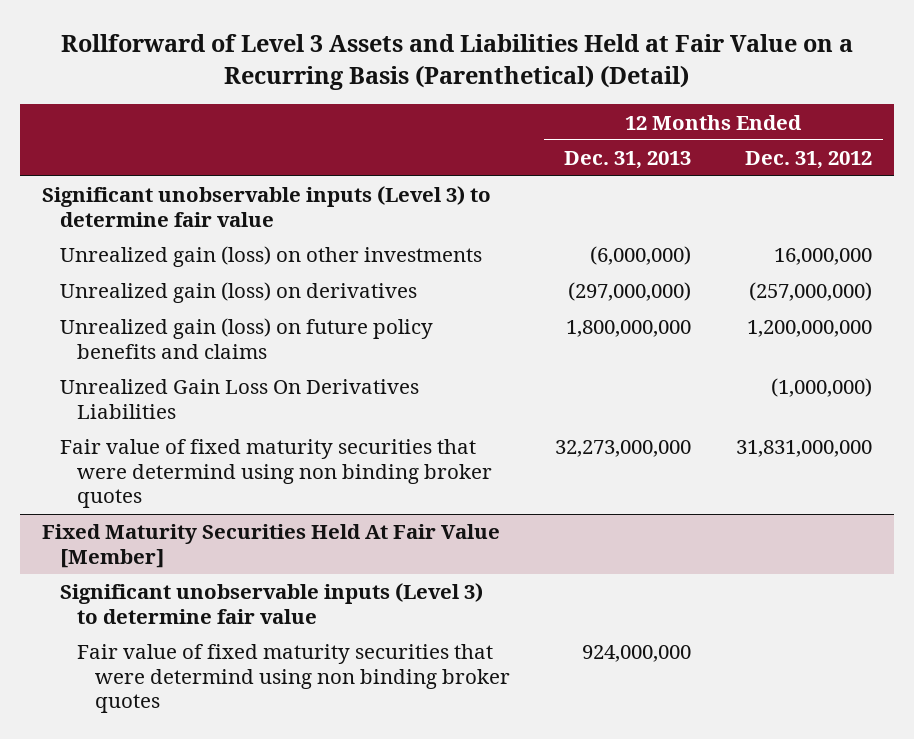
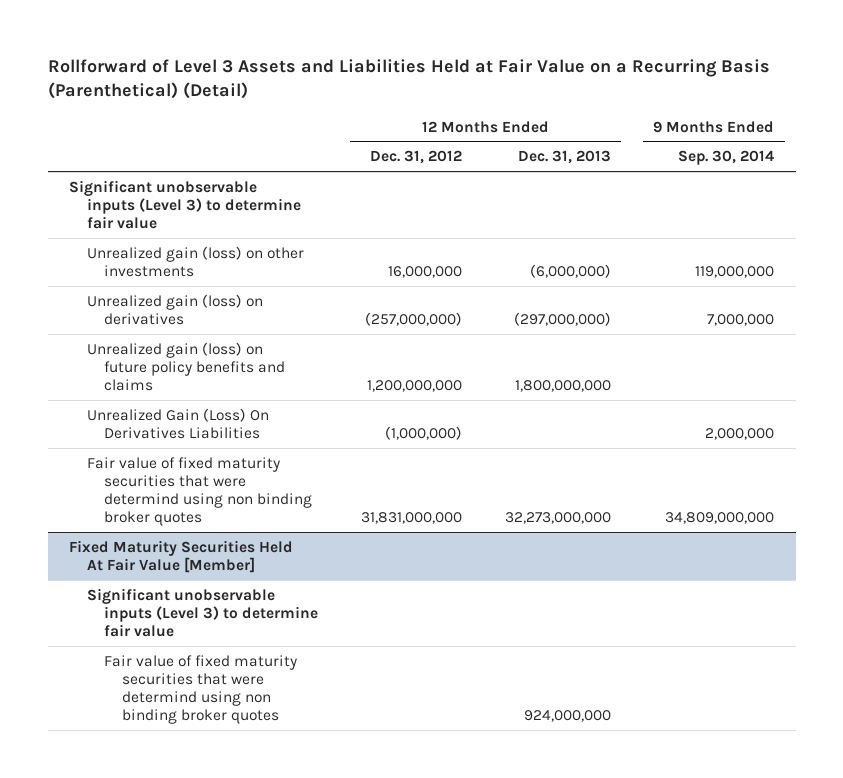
- | 12 Months Ended Dec. 31, 2013 | 12 Months Ended Dec. 31, 2012
+ | 12 Months Ended Dec. 31, 2012 | 12 Months Ended Dec. 31, 2013 | 9 Months Ended Sep. 30, 2014
- Unrealized Gain Loss On Derivatives Liabilities | | (1,000,000)
+ Unrealized Gain (Loss) On Derivatives Liabilities | (1,000,000) | | 2,000,000

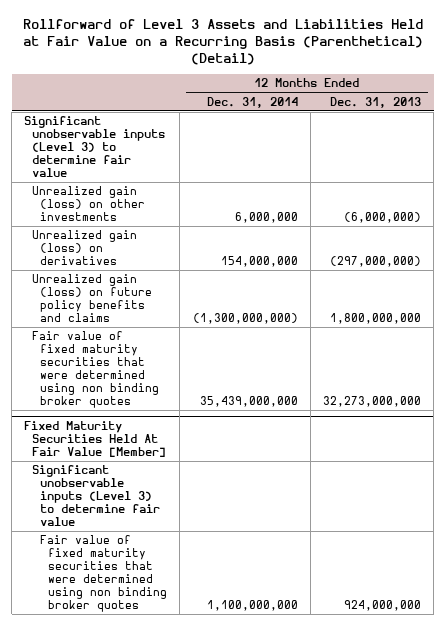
- | 12 Months Ended Dec. 31, 2012 | 12 Months Ended Dec. 31, 2013 | 9 Months Ended Sep. 30, 2014
+ | 12 Months Ended Dec. 31, 2014 | 12 Months Ended Dec. 31, 2013
- Unrealized Gain (Loss) On Derivatives Liabilities | (1,000,000) | | 2,000,000
- Fair value of fixed maturity securities that were determind using non binding broker quotes | 31,831,000,000 | 32,273,000,000 | 34,809,000,000
+ Fair value of fixed maturity securities that were determined using non binding broker quotes | 35,439,000,000 | 32,273,000,000
@ Fixed Maturity Securities Held At Fair Value [Member]
- Fair value of fixed maturity securities that were determind using non binding broker quotes | | 924,000,000 |
+ Fair value of fixed maturity securities that were determined using non binding broker quotes | 1,100,000,000 | 924,000,000

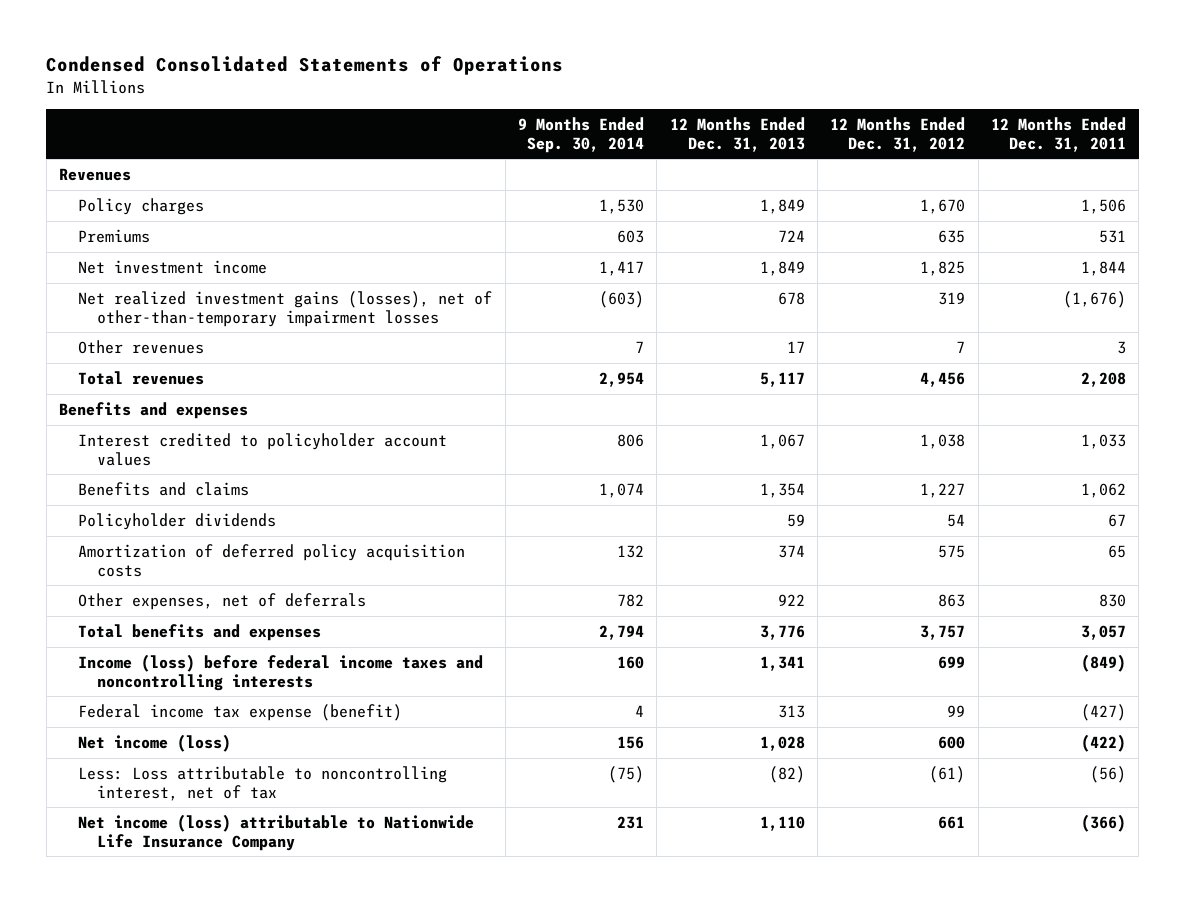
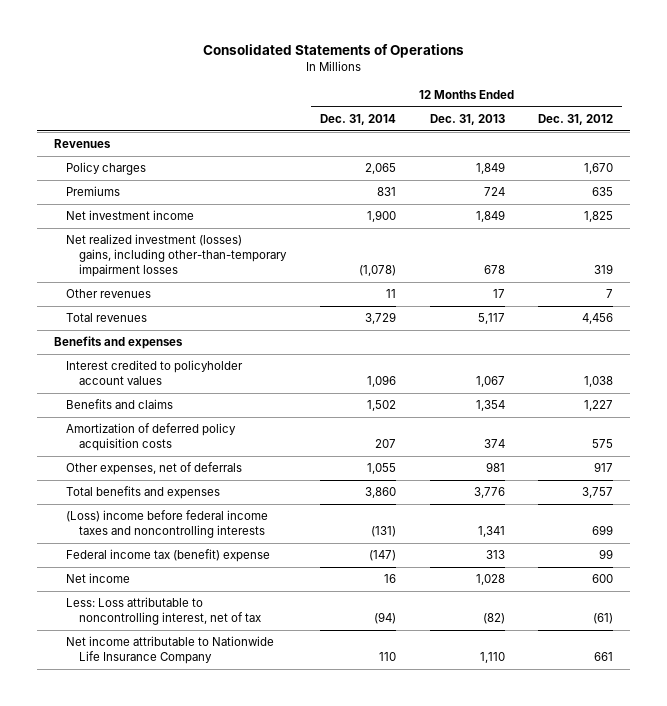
- Condensed Consolidated Statements of Operations
+ Consolidated Statements of Operations
- | 9 Months Ended Sep. 30, 2014 | 12 Months Ended Dec. 31, 2013 | 12 Months Ended Dec. 31, 2012 | 12 Months Ended Dec. 31, 2011
+ | 12 Months Ended Dec. 31, 2014 | 12 Months Ended Dec. 31, 2013 | 12 Months Ended Dec. 31, 2012
- Net realized investment gains (losses), net of other-than-temporary impairment losses | (603) | 678 | 319 | (1,676)
+ Net realized investment (losses) gains, including other-than-temporary impairment losses | (1,078) | 678 | 319
- Policyholder dividends | | 59 | 54 | 67
- Other expenses, net of deferrals | 782 | 922 | 863 | 830
+ Other expenses, net of deferrals | 1,055 | 981 | 917
- Income (loss) before federal income taxes and noncontrolling interests | 160 | 1,341 | 699 | (849)
- Federal income tax expense (benefit) | 4 | 313 | 99 | (427)
- Net income (loss) | 156 | 1,028 | 600 | (422)
+ (Loss) income before federal income taxes and noncontrolling interests | (131) | 1,341 | 699
+ Federal income tax (benefit) expense | (147) | 313 | 99
+ Net income | 16 | 1,028 | 600
- Net income (loss) attributable to Nationwide Life Insurance Company | 231 | 1,110 | 661 | (366)
+ Net income attributable to Nationwide Life Insurance Company | 110 | 1,110 | 661

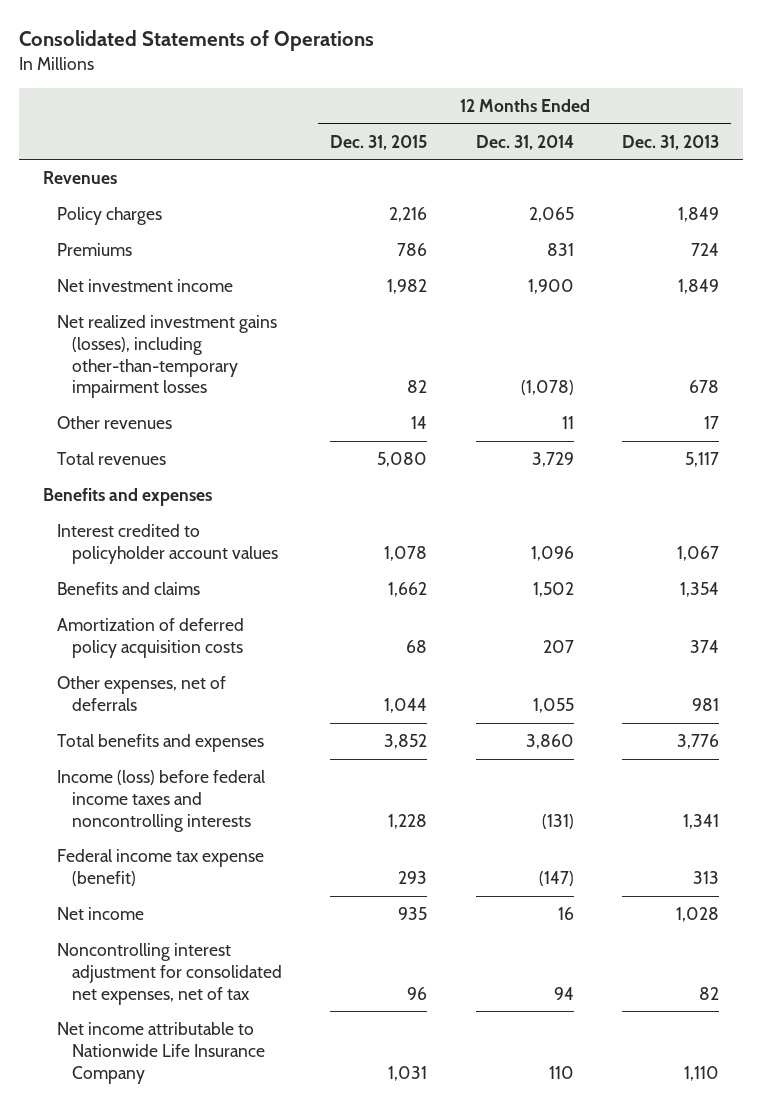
- | 12 Months Ended Dec. 31, 2014 | 12 Months Ended Dec. 31, 2013 | 12 Months Ended Dec. 31, 2012
+ | 12 Months Ended Dec. 31, 2015 | 12 Months Ended Dec. 31, 2014 | 12 Months Ended Dec. 31, 2013
- Net realized investment (losses) gains, including other-than-temporary impairment losses | (1,078) | 678 | 319
+ Net realized investment gains (losses), including other-than-temporary impairment losses | 82 | (1,078) | 678
- (Loss) income before federal income taxes and noncontrolling interests | (131) | 1,341 | 699
- Federal income tax (benefit) expense | (147) | 313 | 99
+ Income (loss) before federal income taxes and noncontrolling interests | 1,228 | (131) | 1,341
+ Federal income tax expense (benefit) | 293 | (147) | 313
- Less: Loss attributable to noncontrolling interest, net of tax | (94) | (82) | (61)
+ Noncontrolling interest adjustment for consolidated net expenses, net of tax | 96 | 94 | 82

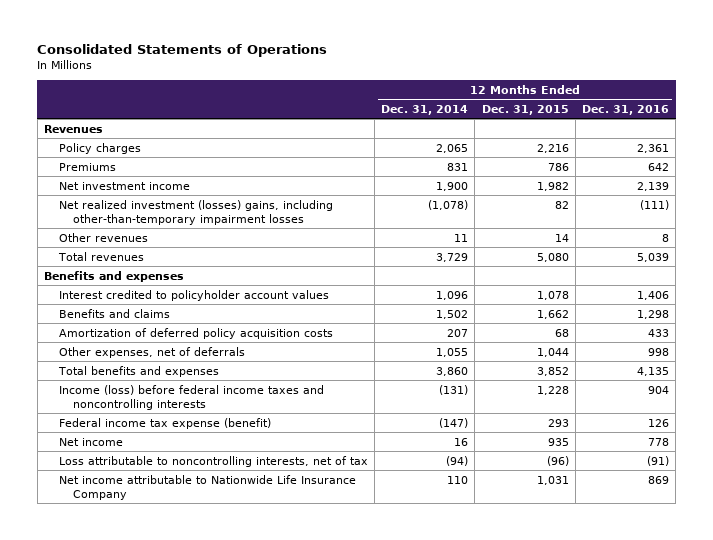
- | 12 Months Ended Dec. 31, 2015 | 12 Months Ended Dec. 31, 2014 | 12 Months Ended Dec. 31, 2013
+ | 12 Months Ended Dec. 31, 2014 | 12 Months Ended Dec. 31, 2015 | 12 Months Ended Dec. 31, 2016
- Net realized investment gains (losses), including other-than-temporary impairment losses | 82 | (1,078) | 678
+ Net realized investment (losses) gains, including other-than-temporary impairment losses | (1,078) | 82 | (111)
- Noncontrolling interest adjustment for consolidated net expenses, net of tax | 96 | 94 | 82
+ Loss attributable to noncontrolling interests, net of tax | (94) | (96) | (91)

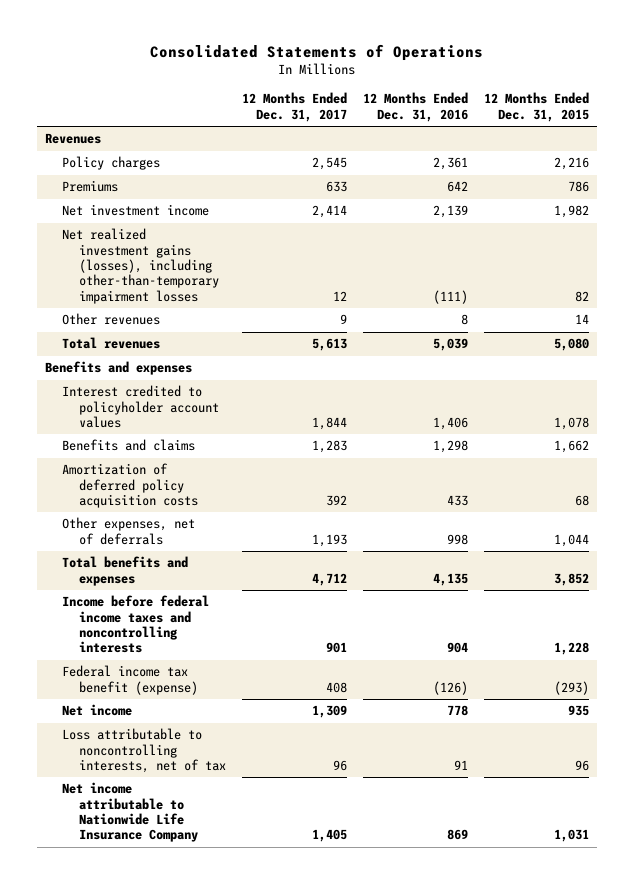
- | 12 Months Ended Dec. 31, 2014 | 12 Months Ended Dec. 31, 2015 | 12 Months Ended Dec. 31, 2016
+ | 12 Months Ended Dec. 31, 2017 | 12 Months Ended Dec. 31, 2016 | 12 Months Ended Dec. 31, 2015
- Net realized investment (losses) gains, including other-than-temporary impairment losses | (1,078) | 82 | (111)
+ Net realized investment gains (losses), including other-than-temporary impairment losses | 12 | (111) | 82
- Income (loss) before federal income taxes and noncontrolling interests | (131) | 1,228 | 904
- Federal income tax expense (benefit) | (147) | 293 | 126
+ Income before federal income taxes and noncontrolling interests | 901 | 904 | 1,228
+ Federal income tax benefit (expense) | 408 | (126) | (293)
- Loss attributable to noncontrolling interests, net of tax | (94) | (96) | (91)
+ Loss attributable to noncontrolling interests, net of tax | 96 | 91 | 96

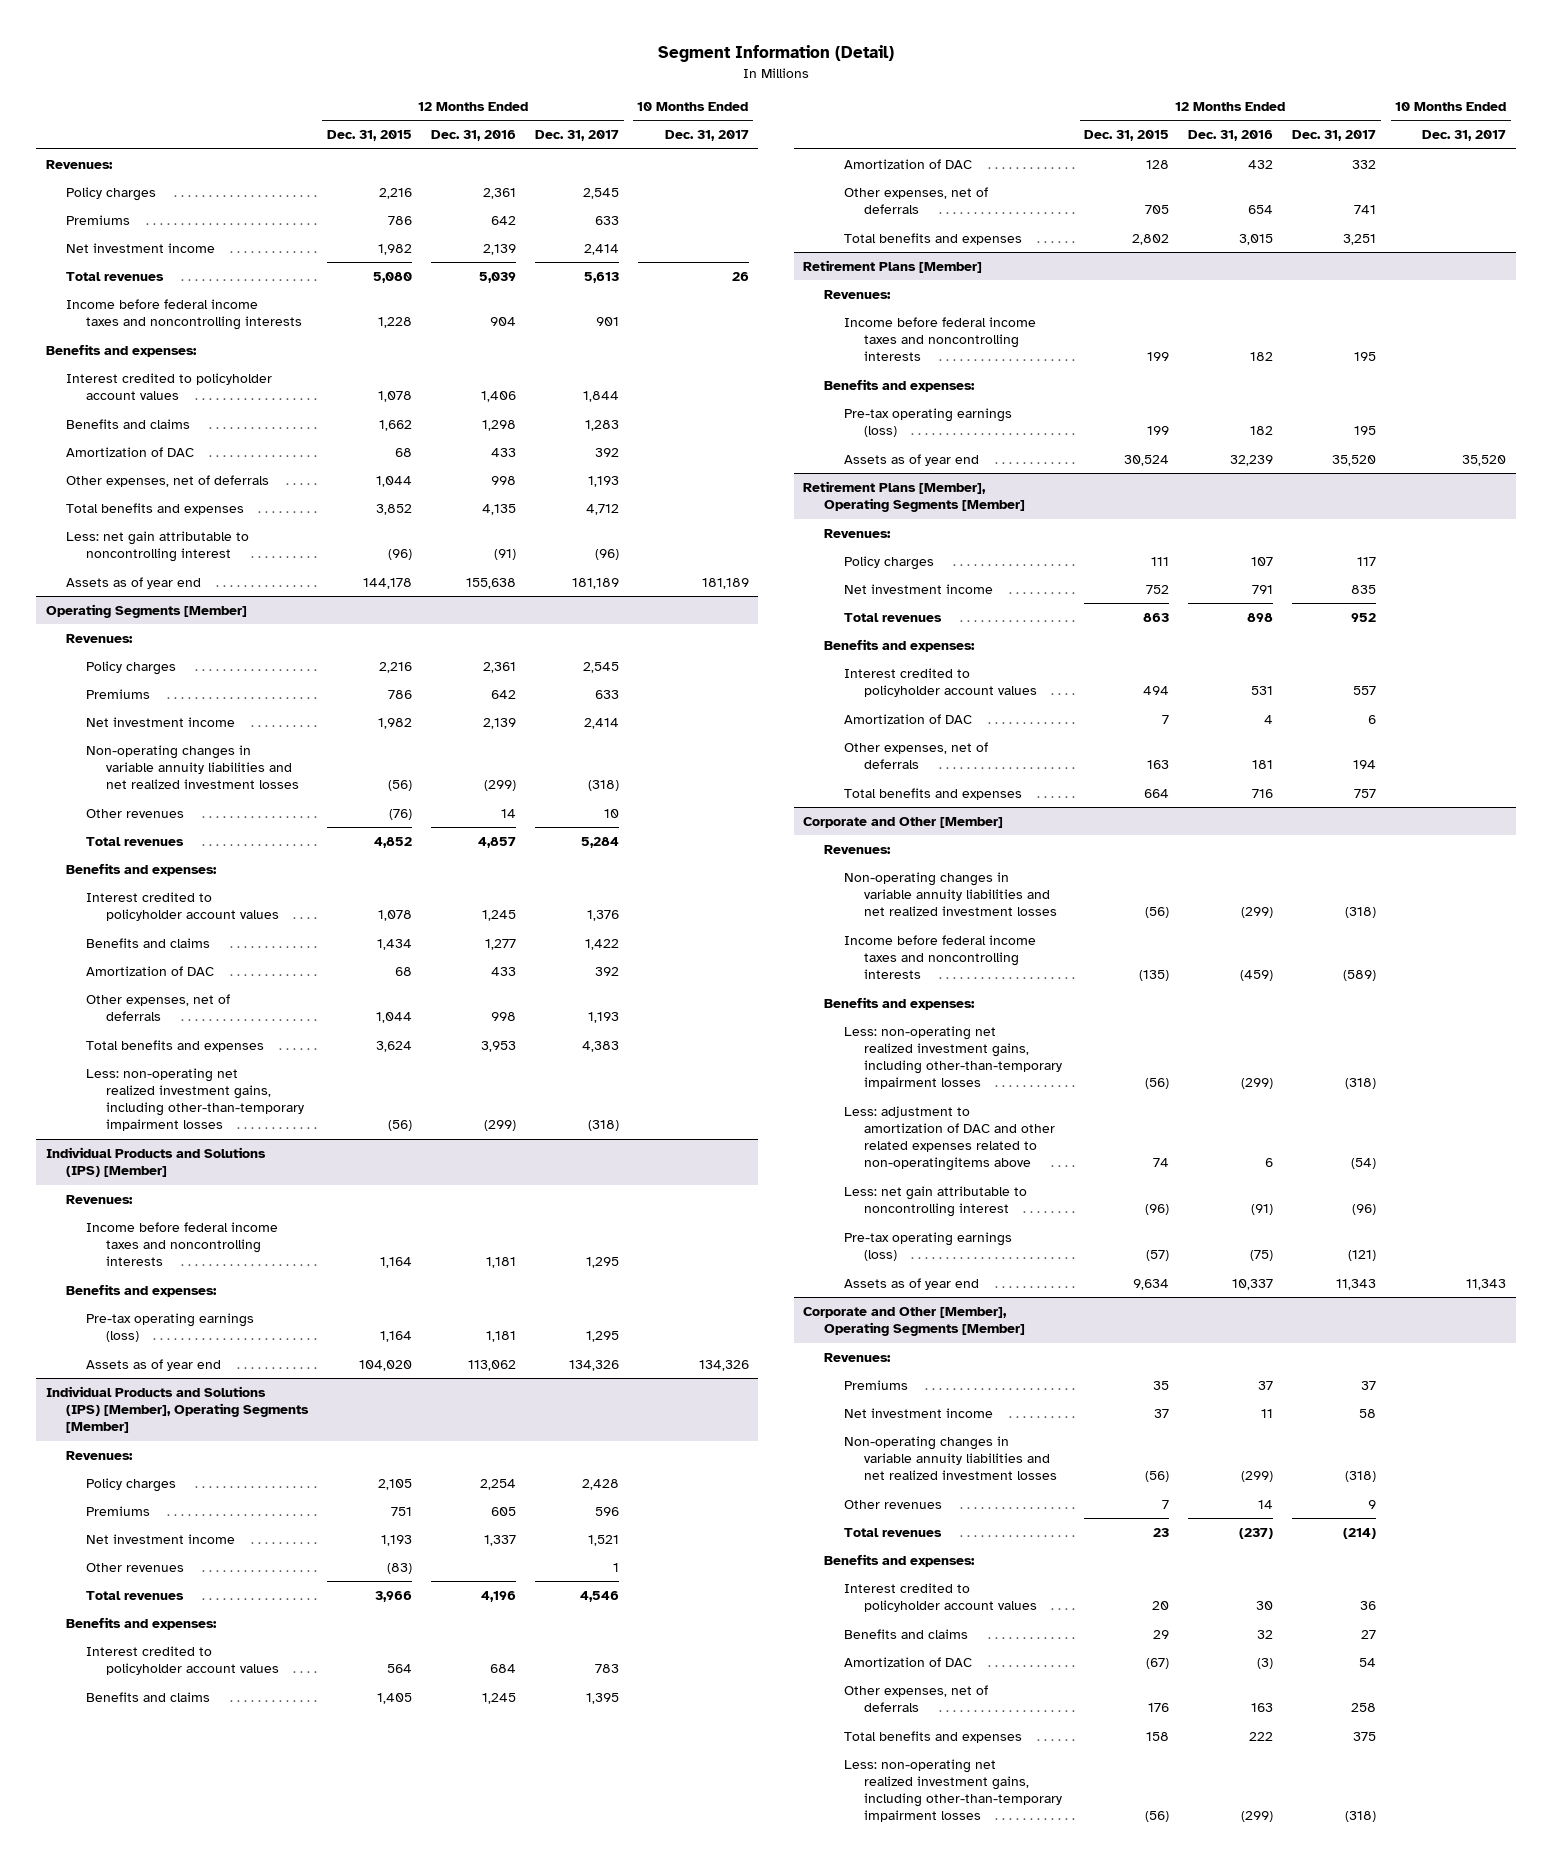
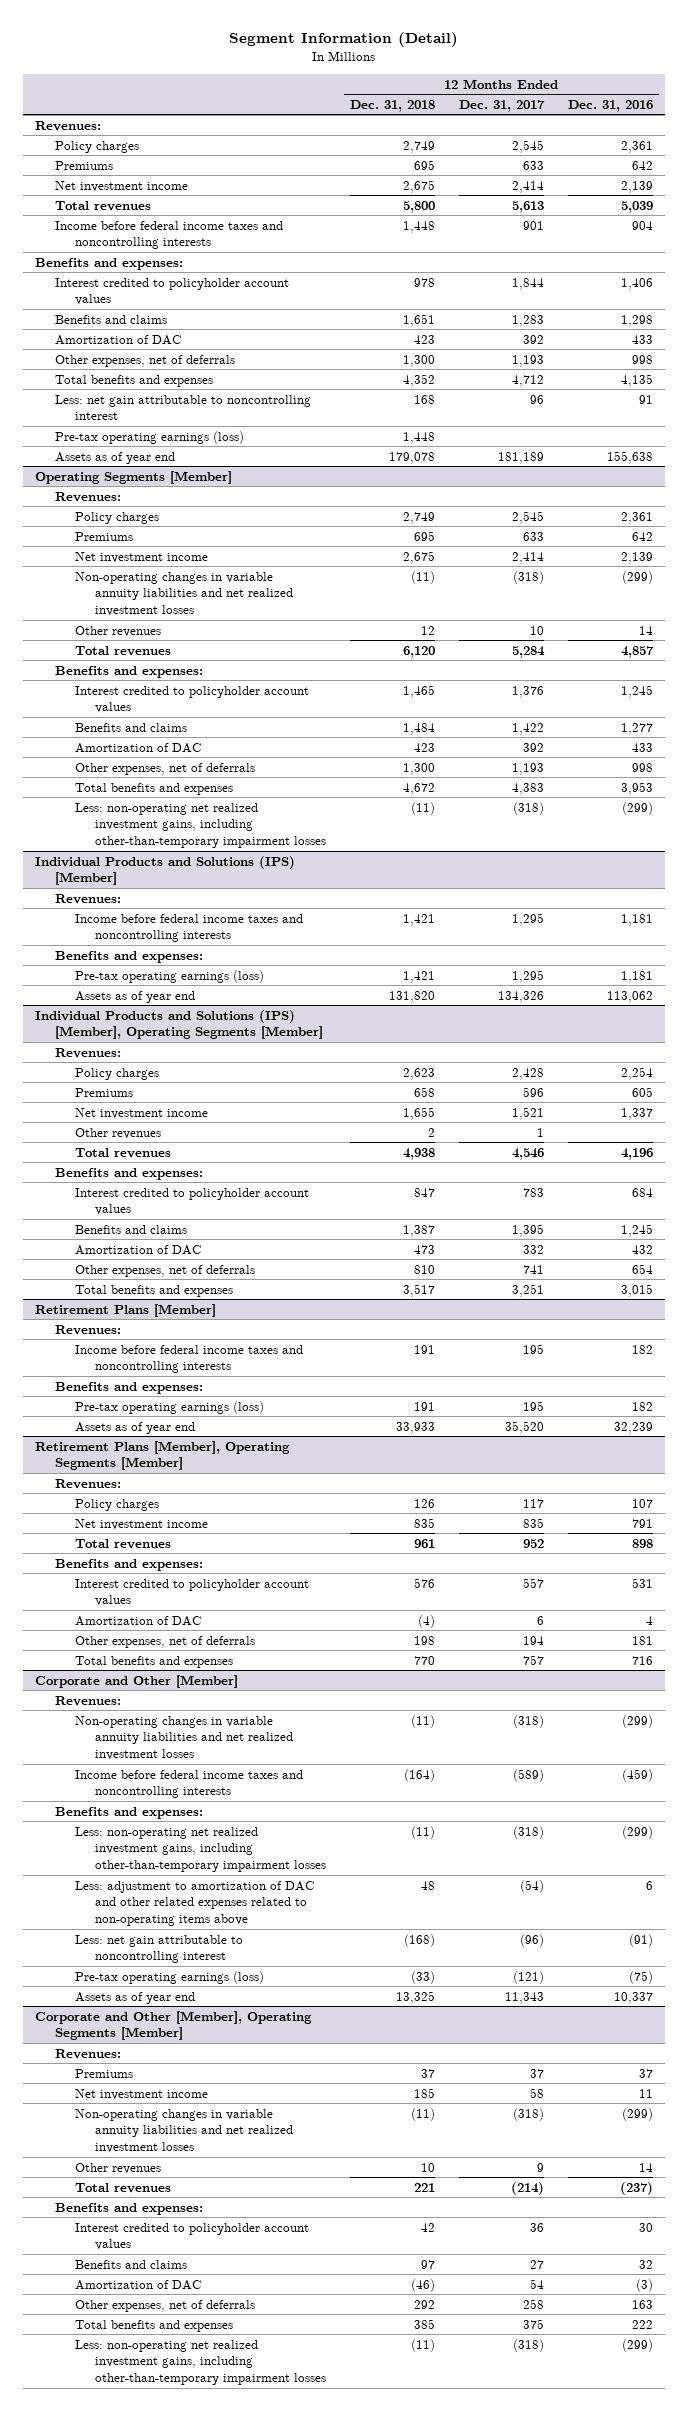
- | 12 Months Ended Dec. 31, 2015 | 12 Months Ended Dec. 31, 2016 | 12 Months Ended Dec. 31, 2017 | 10 Months Ended Dec. 31, 2017
+ | 12 Months Ended Dec. 31, 2018 | 12 Months Ended Dec. 31, 2017 | 12 Months Ended Dec. 31, 2016
- Less: net gain attributable to noncontrolling interest | (96) | (91) | (96) |
+ Less: net gain attributable to noncontrolling interest | 168 | 96 | 91
+ Pre-tax operating earnings (loss) | 1,448 | |
@ Corporate and Other [Member]
- Less: adjustment to amortization of DAC and other related expenses related to non-operatingitems above | 74 | 6 | (54) |
+ Less: adjustment to amortization of DAC and other related expenses related to non-operating items above | 48 | (54) | 6

